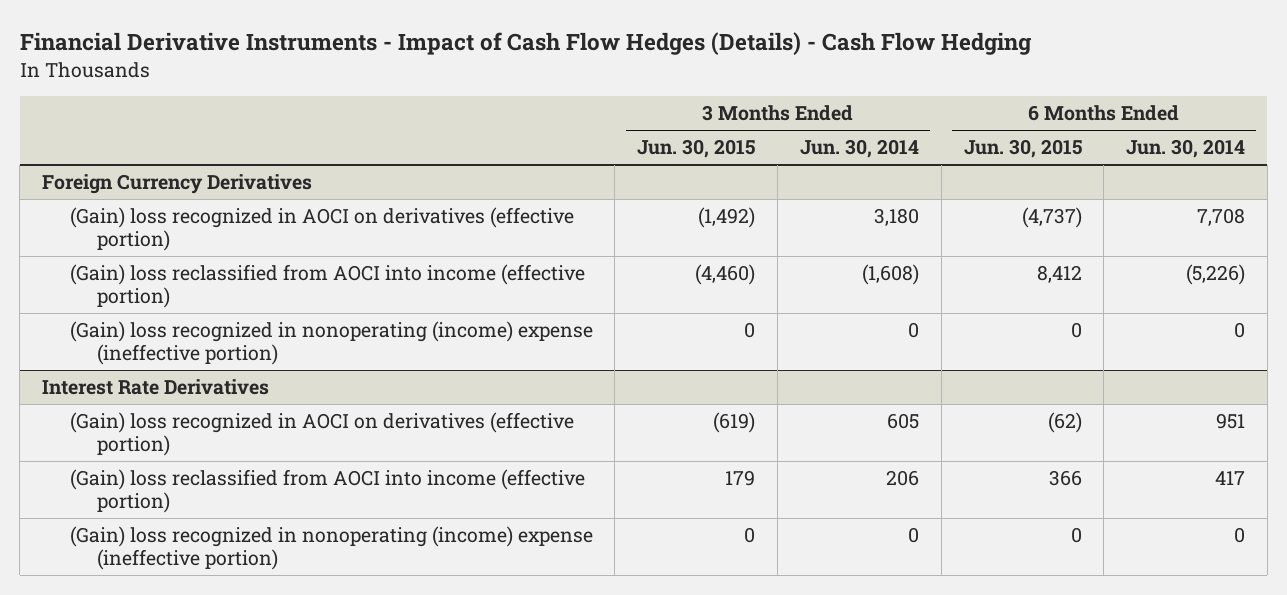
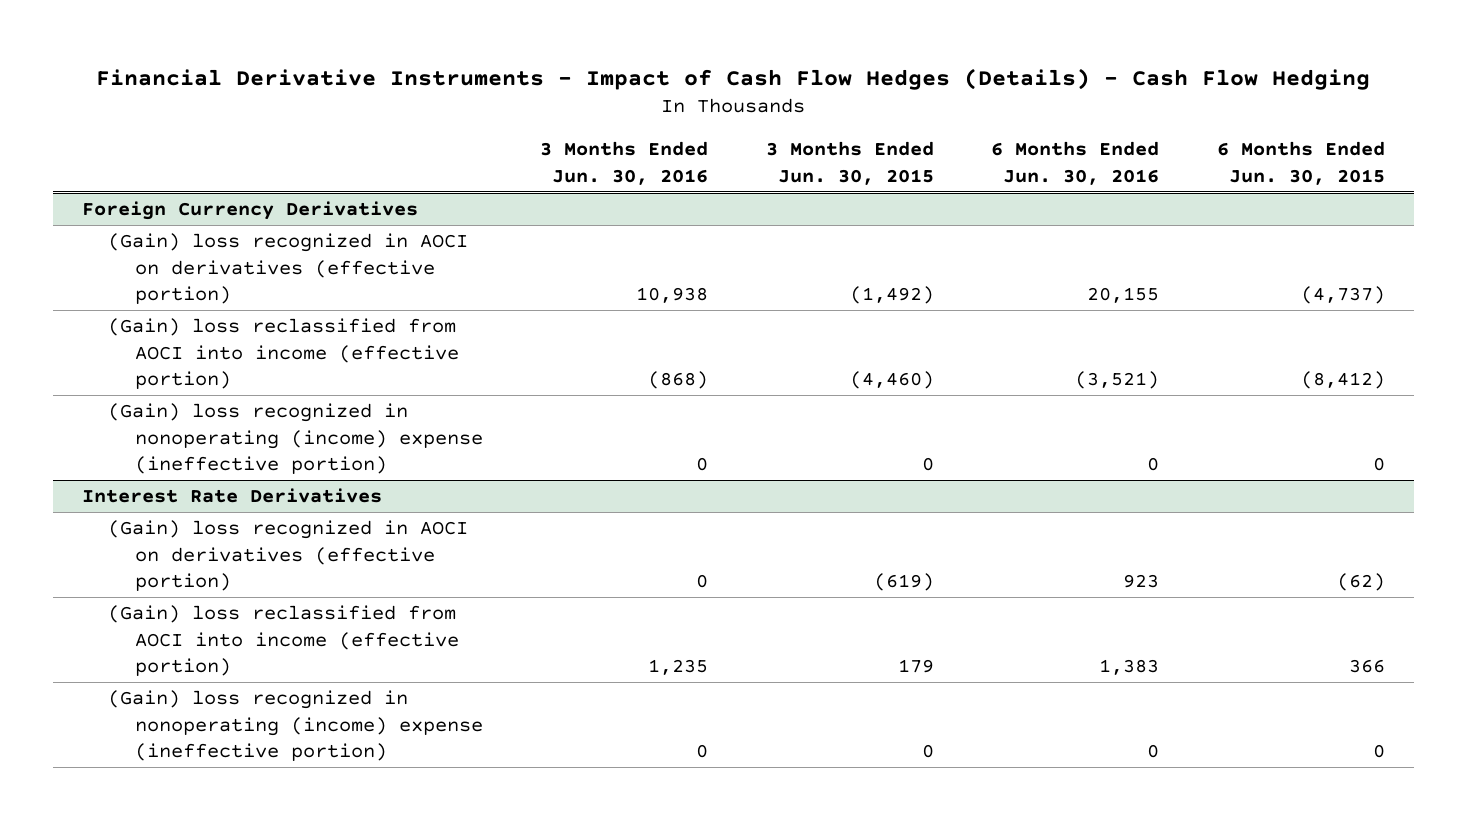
- | 3 Months Ended Jun. 30, 2015 | 3 Months Ended Jun. 30, 2014 | 6 Months Ended Jun. 30, 2015 | 6 Months Ended Jun. 30, 2014
+ | 3 Months Ended Jun. 30, 2016 | 3 Months Ended Jun. 30, 2015 | 6 Months Ended Jun. 30, 2016 | 6 Months Ended Jun. 30, 2015
@ Foreign Currency Derivatives
- (Gain) loss reclassified from AOCI into income (effective portion) | (4,460) | (1,608) | 8,412 | (5,226)
+ (Gain) loss reclassified from AOCI into income (effective portion) | (868) | (4,460) | (3,521) | (8,412)

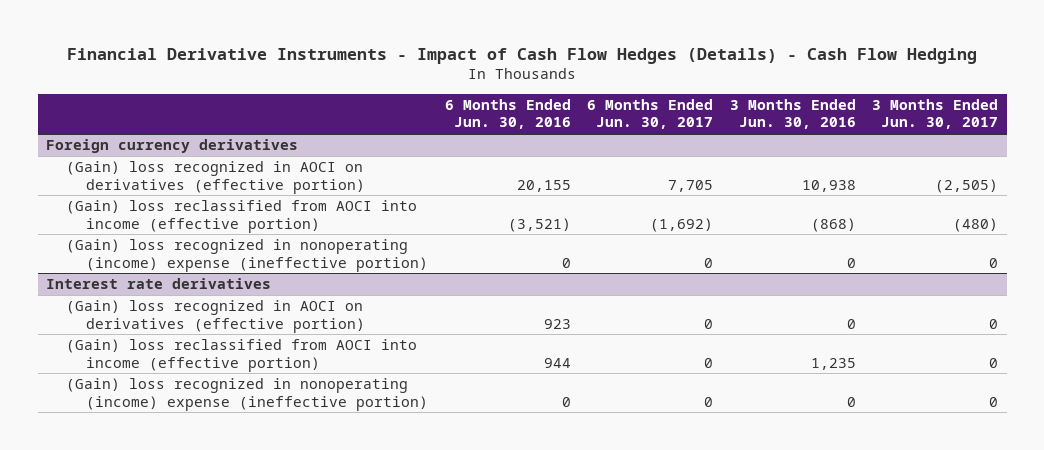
- | 3 Months Ended Jun. 30, 2016 | 3 Months Ended Jun. 30, 2015 | 6 Months Ended Jun. 30, 2016 | 6 Months Ended Jun. 30, 2015
+ | 6 Months Ended Jun. 30, 2016 | 6 Months Ended Jun. 30, 2017 | 3 Months Ended Jun. 30, 2016 | 3 Months Ended Jun. 30, 2017
- Foreign Currency Derivatives
+ Foreign currency derivatives
- Interest Rate Derivatives
+ Interest rate derivatives
- (Gain) loss reclassified from AOCI into income (effective portion) | 1,235 | 179 | 1,383 | 366
+ (Gain) loss reclassified from AOCI into income (effective portion) | 944 | 0 | 1,235 | 0

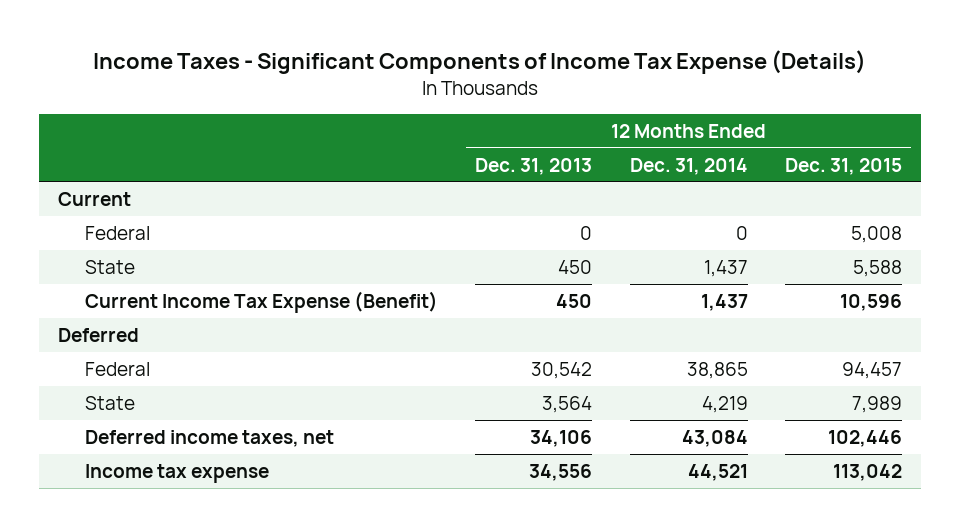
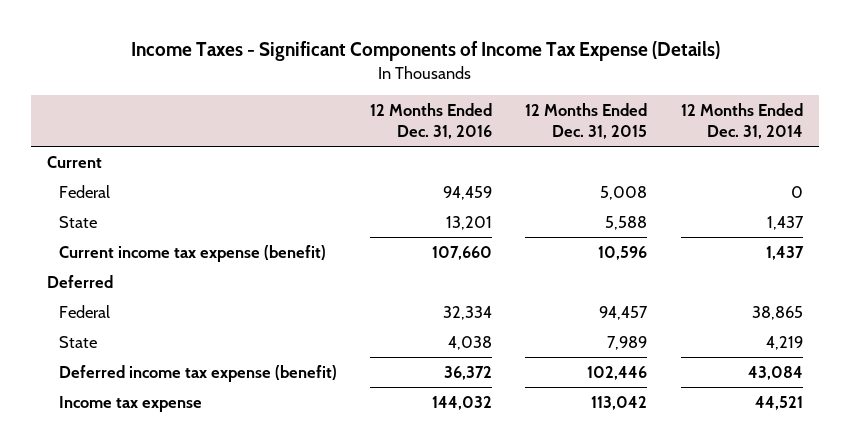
- | 12 Months Ended Dec. 31, 2013 | 12 Months Ended Dec. 31, 2014 | 12 Months Ended Dec. 31, 2015
+ | 12 Months Ended Dec. 31, 2016 | 12 Months Ended Dec. 31, 2015 | 12 Months Ended Dec. 31, 2014
- Current Income Tax Expense (Benefit) | 450 | 1,437 | 10,596
+ Current income tax expense (benefit) | 107,660 | 10,596 | 1,437
- Deferred income taxes, net | 34,106 | 43,084 | 102,446
+ Deferred income tax expense (benefit) | 36,372 | 102,446 | 43,084

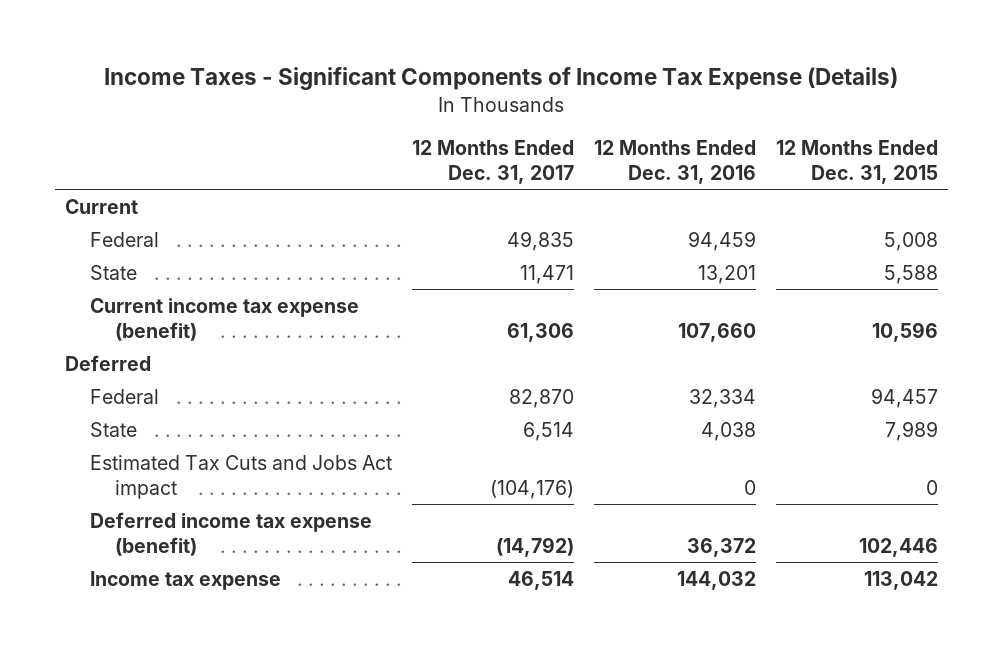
- | 12 Months Ended Dec. 31, 2016 | 12 Months Ended Dec. 31, 2015 | 12 Months Ended Dec. 31, 2014
+ | 12 Months Ended Dec. 31, 2017 | 12 Months Ended Dec. 31, 2016 | 12 Months Ended Dec. 31, 2015
+ Estimated Tax Cuts and Jobs Act impact | (104,176) | 0 | 0

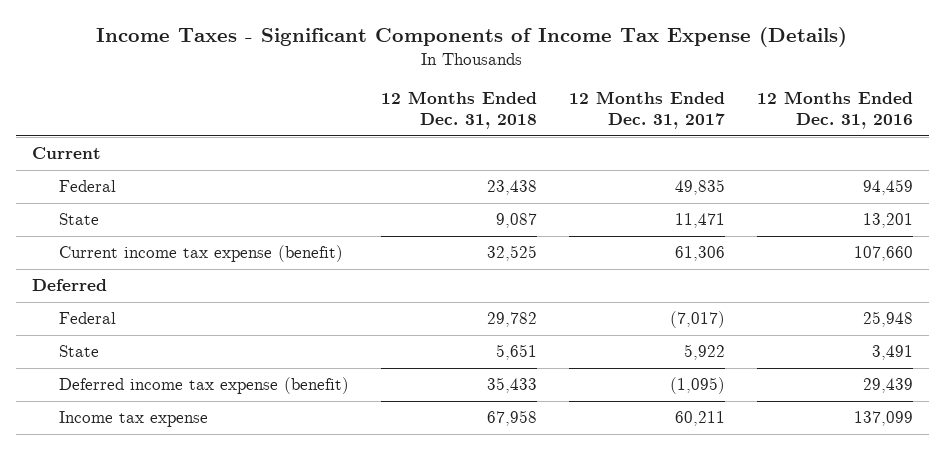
- | 12 Months Ended Dec. 31, 2017 | 12 Months Ended Dec. 31, 2016 | 12 Months Ended Dec. 31, 2015
+ | 12 Months Ended Dec. 31, 2018 | 12 Months Ended Dec. 31, 2017 | 12 Months Ended Dec. 31, 2016
- Federal | 82,870 | 32,334 | 94,457
- State | 6,514 | 4,038 | 7,989
- Estimated Tax Cuts and Jobs Act impact | (104,176) | 0 | 0
- Deferred income tax expense (benefit) | (14,792) | 36,372 | 102,446
- Income tax expense | 46,514 | 144,032 | 113,042
+ Federal | 29,782 | (7,017) | 25,948
+ State | 5,651 | 5,922 | 3,491
+ Deferred income tax expense (benefit) | 35,433 | (1,095) | 29,439
+ Income tax expense | 67,958 | 60,211 | 137,099

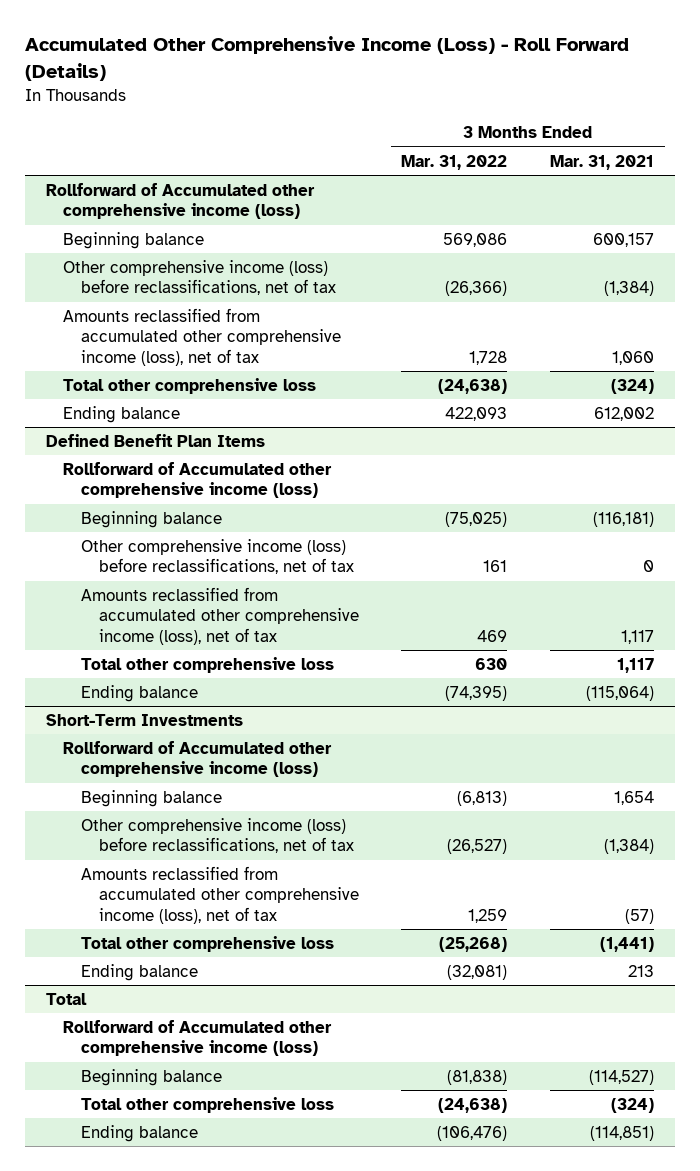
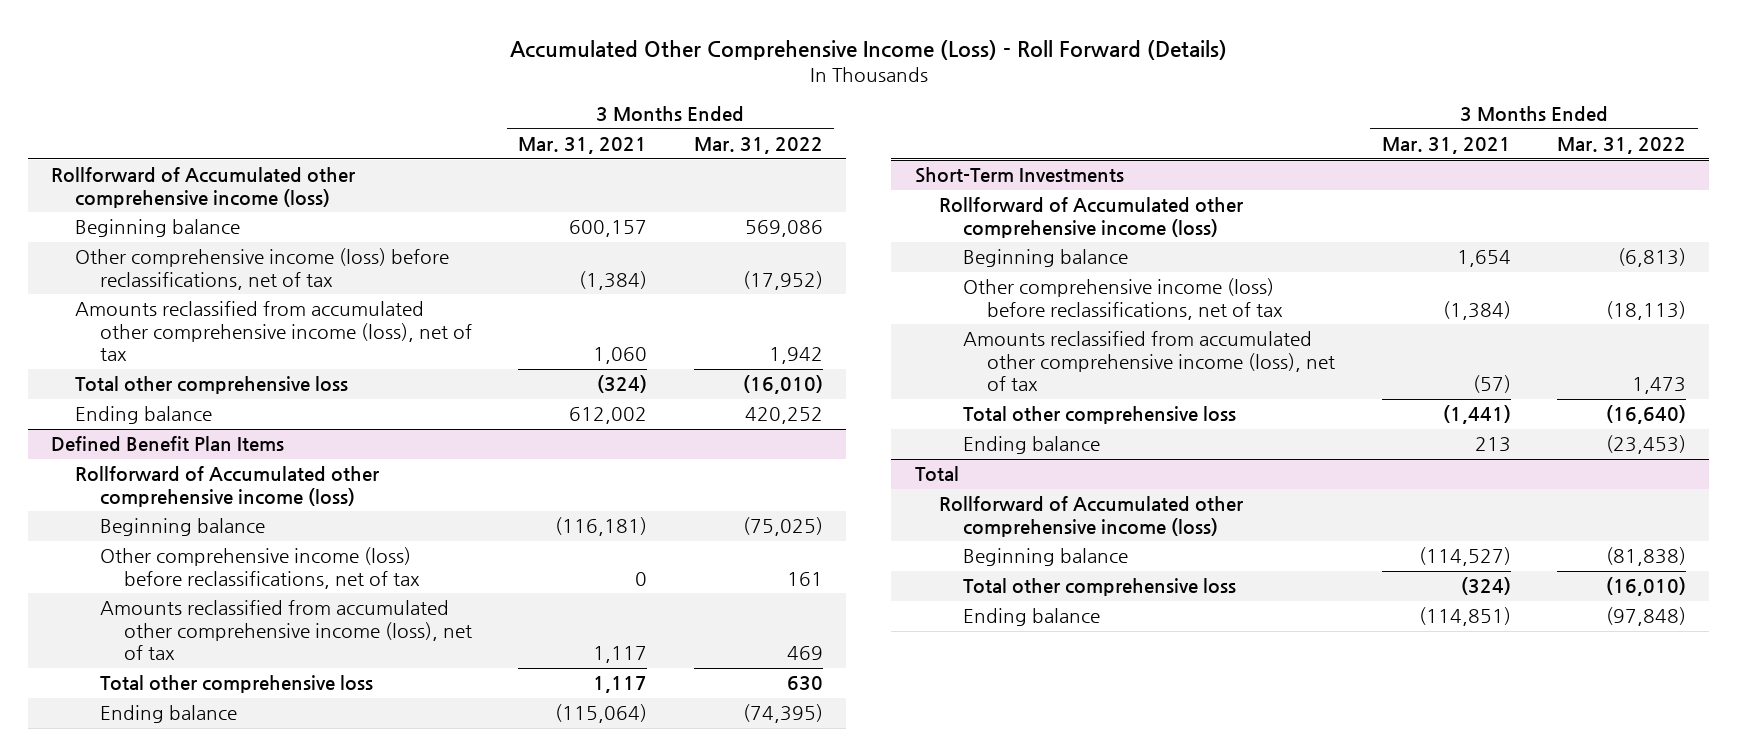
- | 3 Months Ended Mar. 31, 2022 | 3 Months Ended Mar. 31, 2021
+ | 3 Months Ended Mar. 31, 2021 | 3 Months Ended Mar. 31, 2022
- Other comprehensive income (loss) before reclassifications, net of tax | (26,366) | (1,384)
- Amounts reclassified from accumulated other comprehensive income (loss), net of tax | 1,728 | 1,060
- Total other comprehensive loss | (24,638) | (324)
- Ending balance | 422,093 | 612,002
+ Other comprehensive income (loss) before reclassifications, net of tax | (1,384) | (17,952)
+ Amounts reclassified from accumulated other comprehensive income (loss), net of tax | 1,060 | 1,942
+ Total other comprehensive loss | (324) | (16,010)
+ Ending balance | 612,002 | 420,252
@ Short-Term Investments
- Other comprehensive income (loss) before reclassifications, net of tax | (26,527) | (1,384)
- Amounts reclassified from accumulated other comprehensive income (loss), net of tax | 1,259 | (57)
- Total other comprehensive loss | (25,268) | (1,441)
- Ending balance | (32,081) | 213
+ Other comprehensive income (loss) before reclassifications, net of tax | (1,384) | (18,113)
+ Amounts reclassified from accumulated other comprehensive income (loss), net of tax | (57) | 1,473
+ Total other comprehensive loss | (1,441) | (16,640)
+ Ending balance | 213 | (23,453)
@ Total
- Total other comprehensive loss | (24,638) | (324)
- Ending balance | (106,476) | (114,851)
+ Total other comprehensive loss | (324) | (16,010)
+ Ending balance | (114,851) | (97,848)

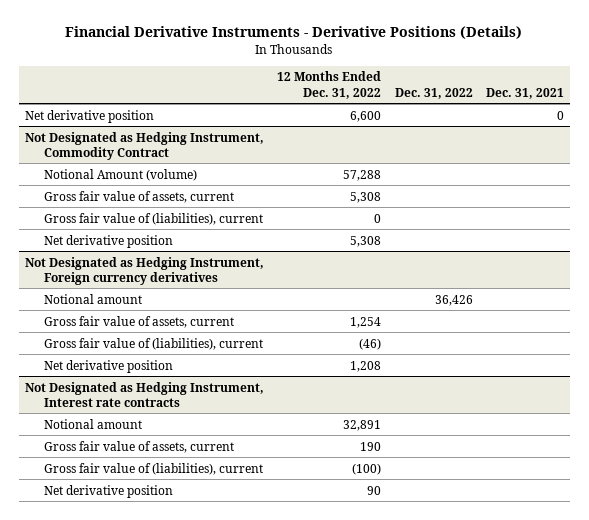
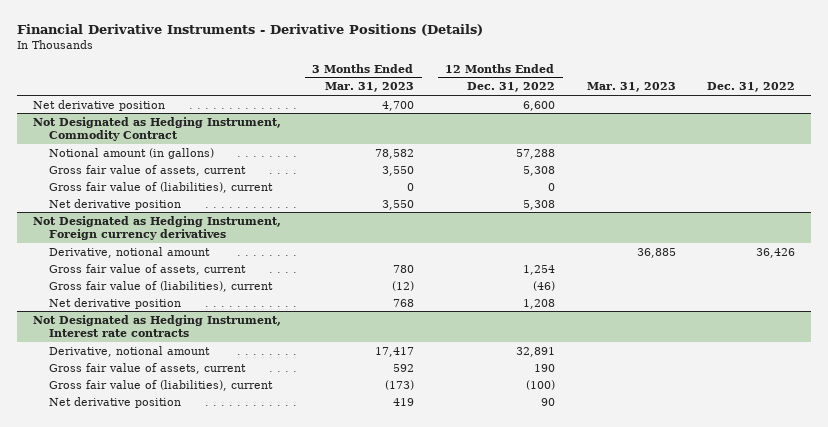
- | 12 Months Ended Dec. 31, 2022 | Dec. 31, 2022 | Dec. 31, 2021
+ | 3 Months Ended Mar. 31, 2023 | 12 Months Ended Dec. 31, 2022 | Mar. 31, 2023 | Dec. 31, 2022
@ Not Designated as Hedging Instrument, Commodity Contract
- Notional Amount (volume) | 57,288 | |
+ Notional amount (in gallons) | 78,582 | 57,288 | |
@ Not Designated as Hedging Instrument, Foreign currency derivatives
- Notional amount | | 36,426 |
+ Derivative, notional amount | | | 36,885 | 36,426
@ Not Designated as Hedging Instrument, Interest rate contracts
- Notional amount | 32,891 | |
+ Derivative, notional amount | 17,417 | 32,891 | |

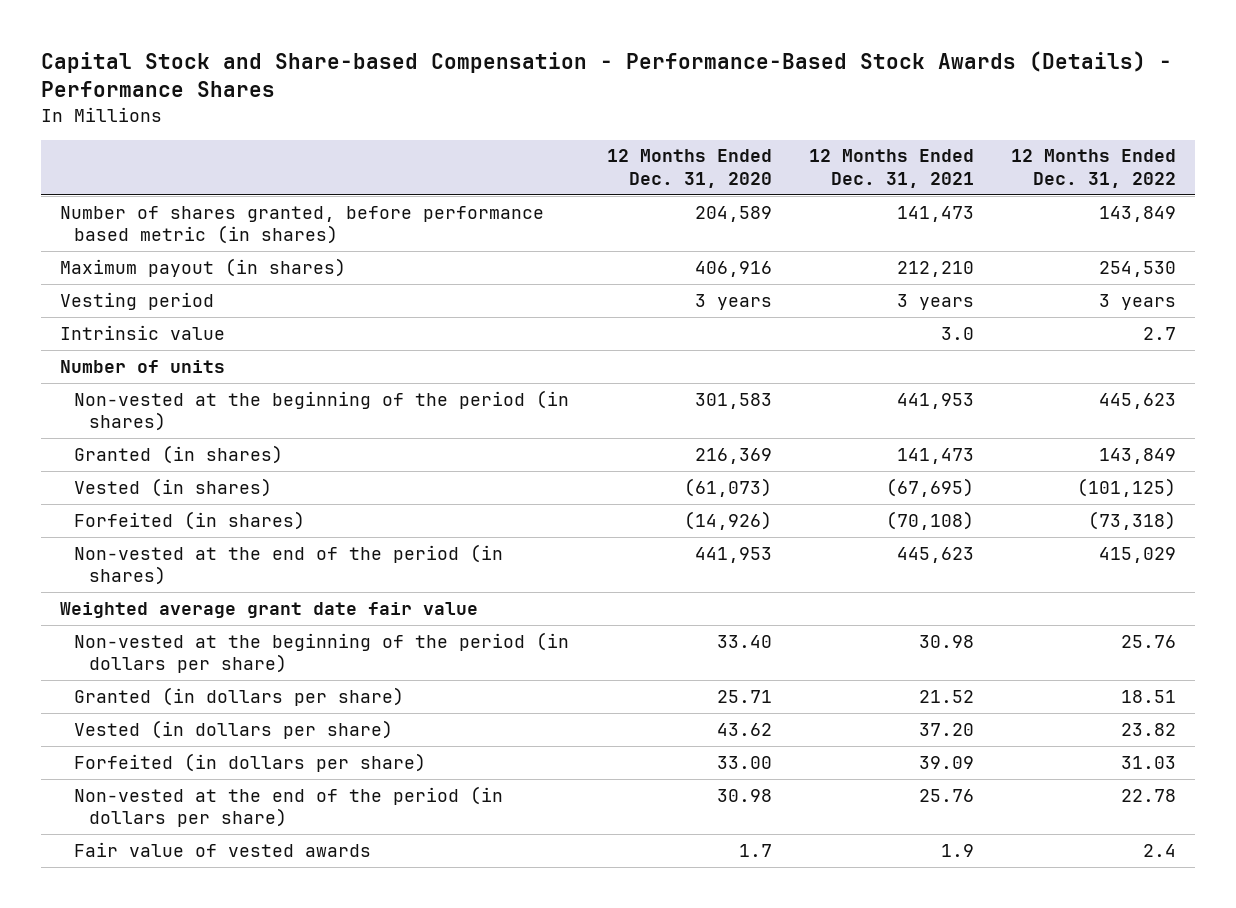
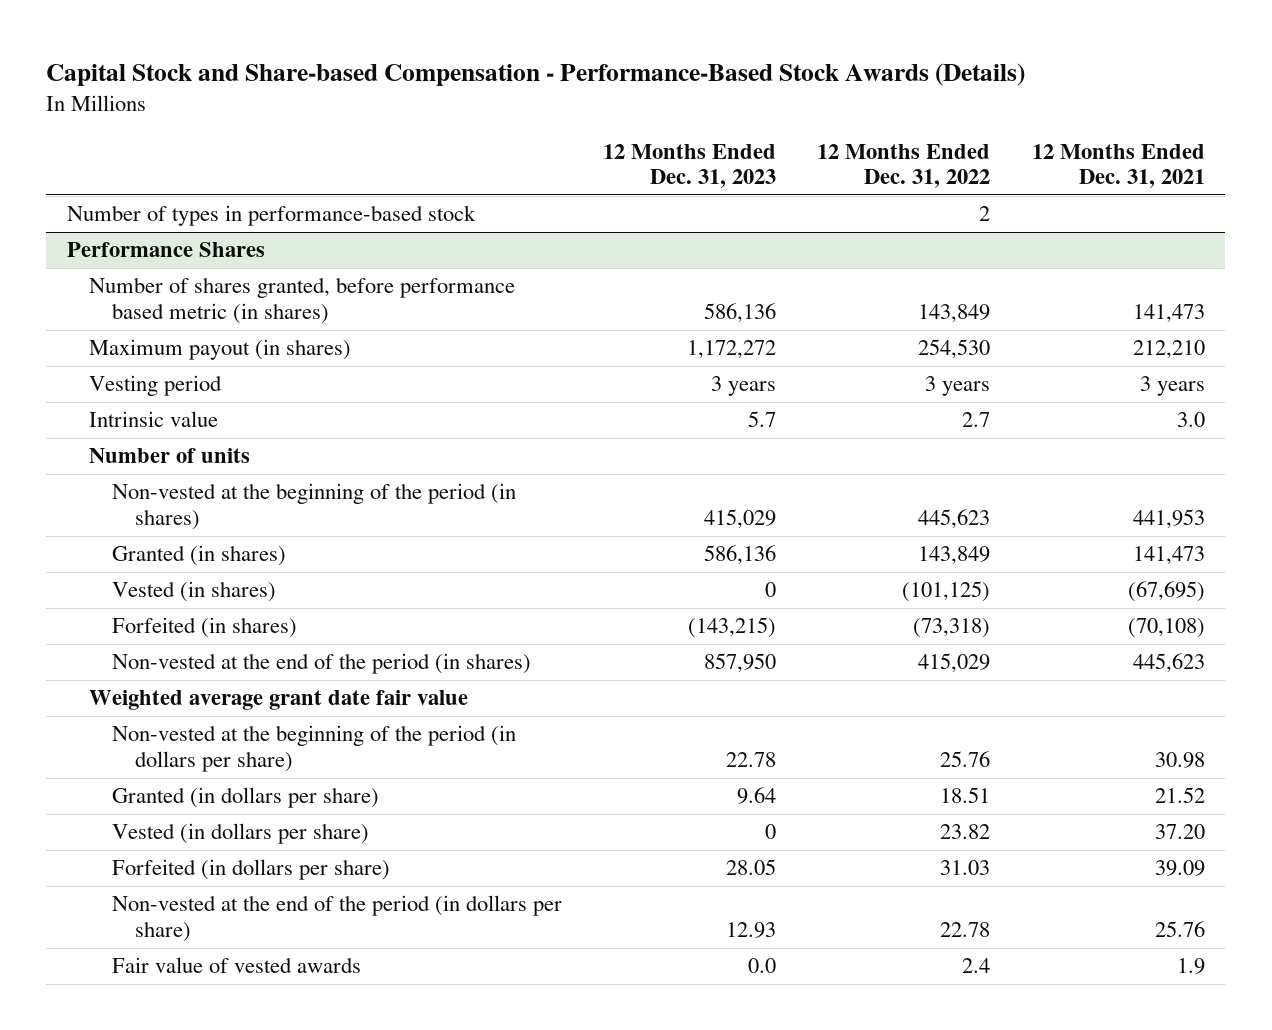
- Capital Stock and Share-based Compensation - Performance-Based Stock Awards (Details) - Performance Shares
+ Capital Stock and Share-based Compensation - Performance-Based Stock Awards (Details)
- | 12 Months Ended Dec. 31, 2020 | 12 Months Ended Dec. 31, 2021 | 12 Months Ended Dec. 31, 2022
+ | 12 Months Ended Dec. 31, 2023 | 12 Months Ended Dec. 31, 2022 | 12 Months Ended Dec. 31, 2021
+ Number of types in performance-based stock | | 2 |
+ Performance Shares

